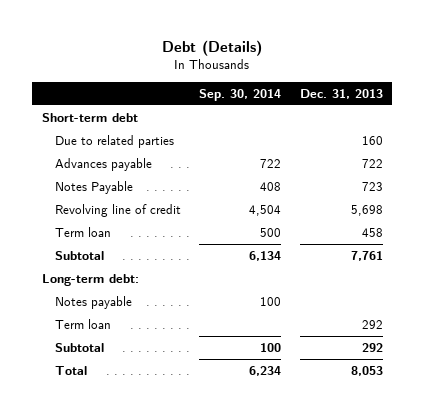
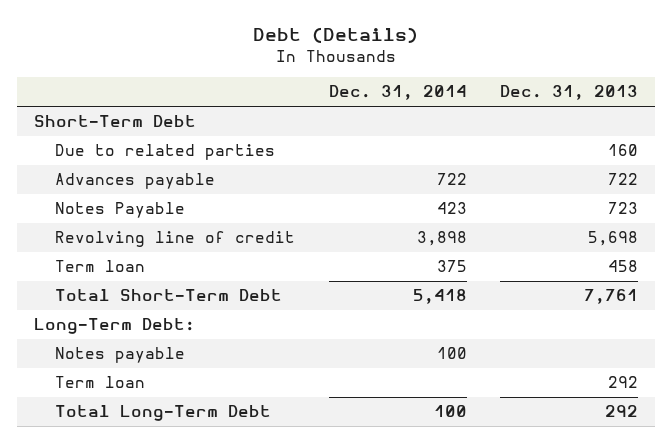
- | Sep. 30, 2014 | Dec. 31, 2013
+ | Dec. 31, 2014 | Dec. 31, 2013
- Short-term debt
+ Short-Term Debt
- Subtotal | 6,134 | 7,761
- Long-term debt:
+ Total Short-Term Debt | 5,418 | 7,761
+ Long-Term Debt:
- Subtotal | 100 | 292
- Total | 6,234 | 8,053
+ Total Long-Term Debt | 100 | 292

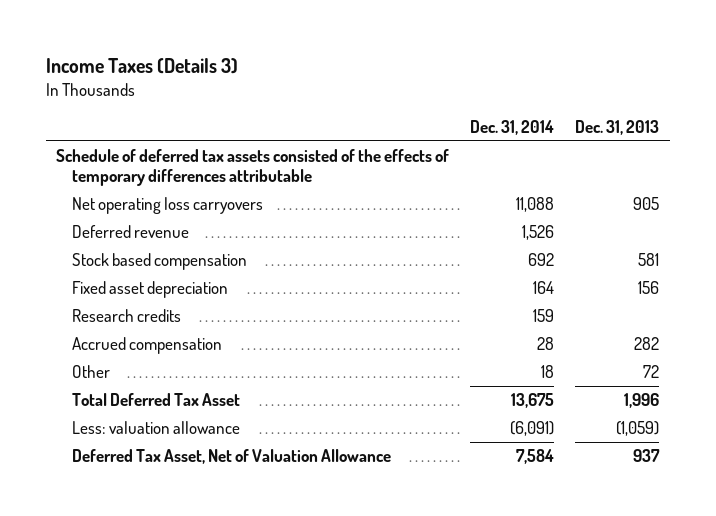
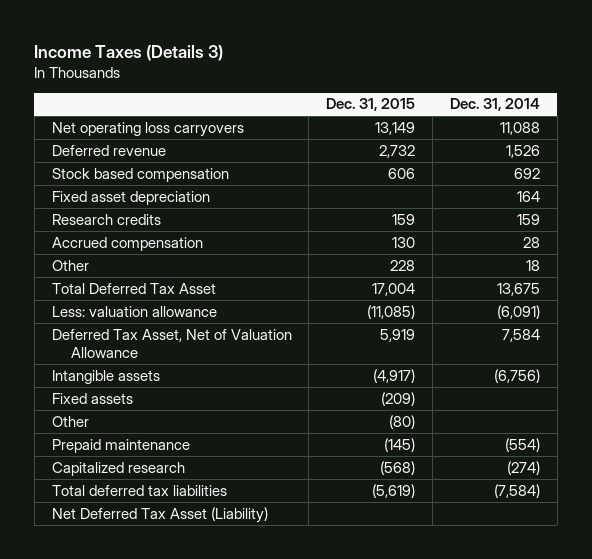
- | Dec. 31, 2014 | Dec. 31, 2013
+ | Dec. 31, 2015 | Dec. 31, 2014
- Schedule of deferred tax assets consisted of the effects of temporary differences attributable
+ Intangible assets | (4,917) | (6,756)
+ Fixed assets | (209) |
+ Other | (80) |
+ Prepaid maintenance | (145) | (554)
+ Capitalized research | (568) | (274)
+ Total deferred tax liabilities | (5,619) | (7,584)
+ Net Deferred Tax Asset (Liability)

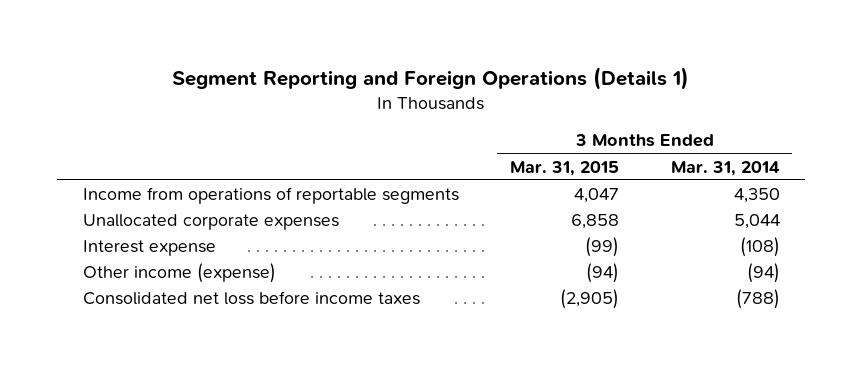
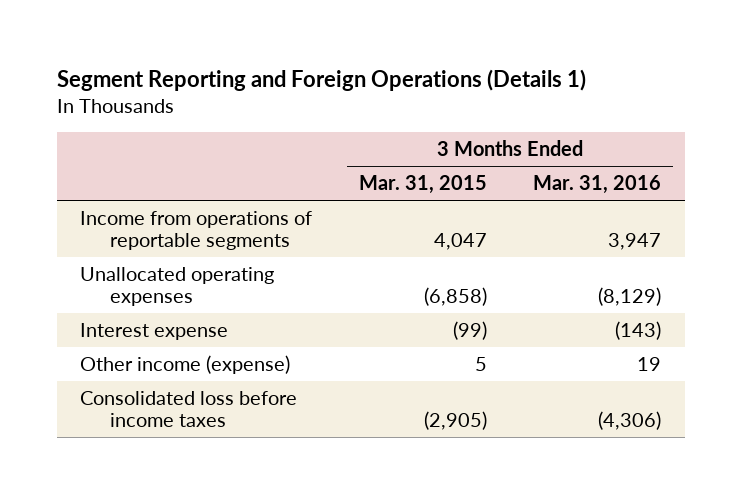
- | 3 Months Ended Mar. 31, 2015 | 3 Months Ended Mar. 31, 2014
+ | 3 Months Ended Mar. 31, 2015 | 3 Months Ended Mar. 31, 2016
- Unallocated corporate expenses | 6,858 | 5,044
+ Unallocated operating expenses | (6,858) | (8,129)
- Other income (expense) | (94) | (94)
- Consolidated net loss before income taxes | (2,905) | (788)
+ Other income (expense) | 5 | 19
+ Consolidated loss before income taxes | (2,905) | (4,306)

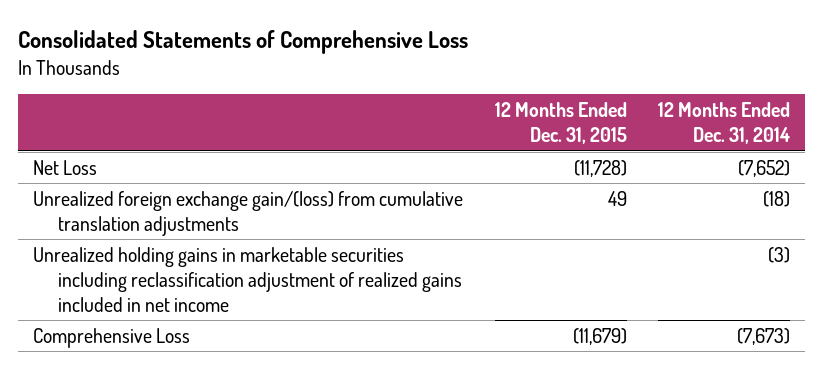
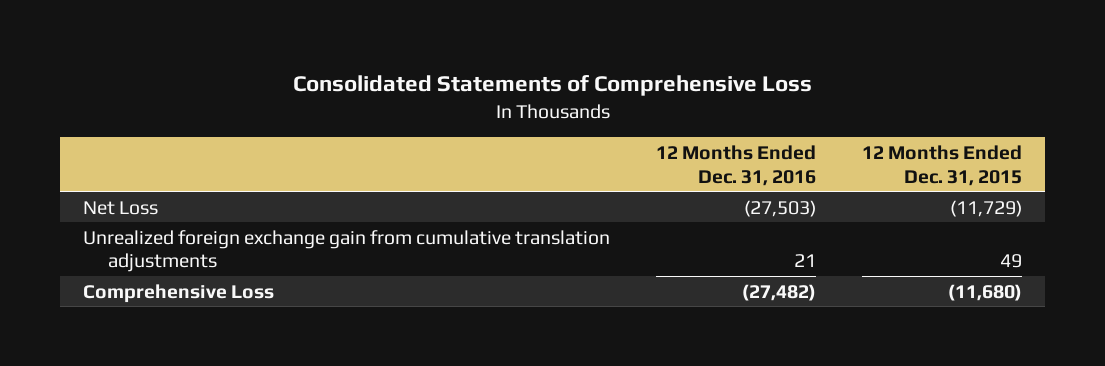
- | 12 Months Ended Dec. 31, 2015 | 12 Months Ended Dec. 31, 2014
+ | 12 Months Ended Dec. 31, 2016 | 12 Months Ended Dec. 31, 2015
- Net Loss | (11,728) | (7,652)
- Unrealized foreign exchange gain/(loss) from cumulative translation adjustments | 49 | (18)
- Unrealized holding gains in marketable securities including reclassification adjustment of realized gains included in net income | | (3)
- Comprehensive Loss | (11,679) | (7,673)
+ Net Loss | (27,503) | (11,729)
+ Unrealized foreign exchange gain from cumulative translation adjustments | 21 | 49
+ Comprehensive Loss | (27,482) | (11,680)

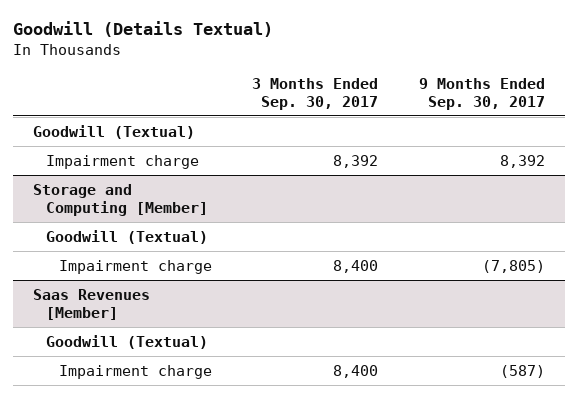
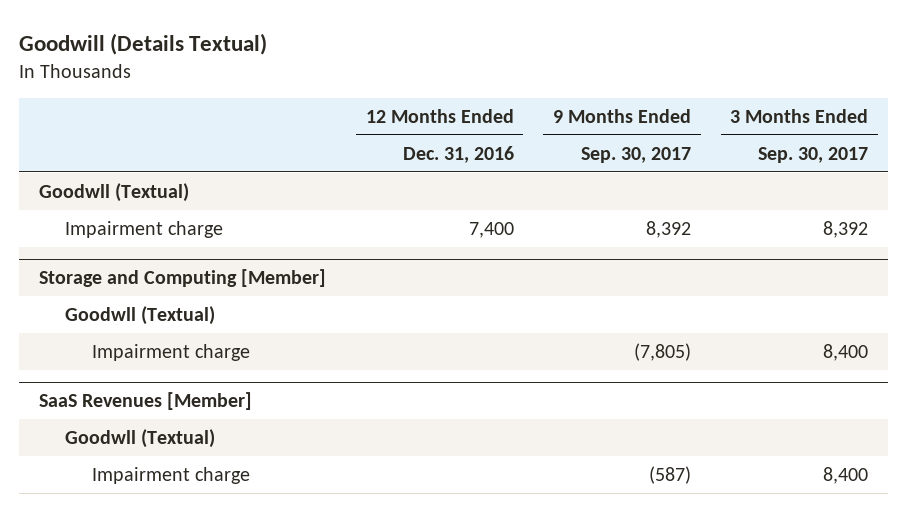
- | 3 Months Ended Sep. 30, 2017 | 9 Months Ended Sep. 30, 2017
+ | 12 Months Ended Dec. 31, 2016 | 9 Months Ended Sep. 30, 2017 | 3 Months Ended Sep. 30, 2017
- Goodwill (Textual)
+ Goodwll (Textual)
@ Storage and Computing [Member]
- Goodwill (Textual)
+ Goodwll (Textual)
- Saas Revenues [Member]
- Goodwill (Textual)
+ SaaS Revenues [Member]
+ Goodwll (Textual)

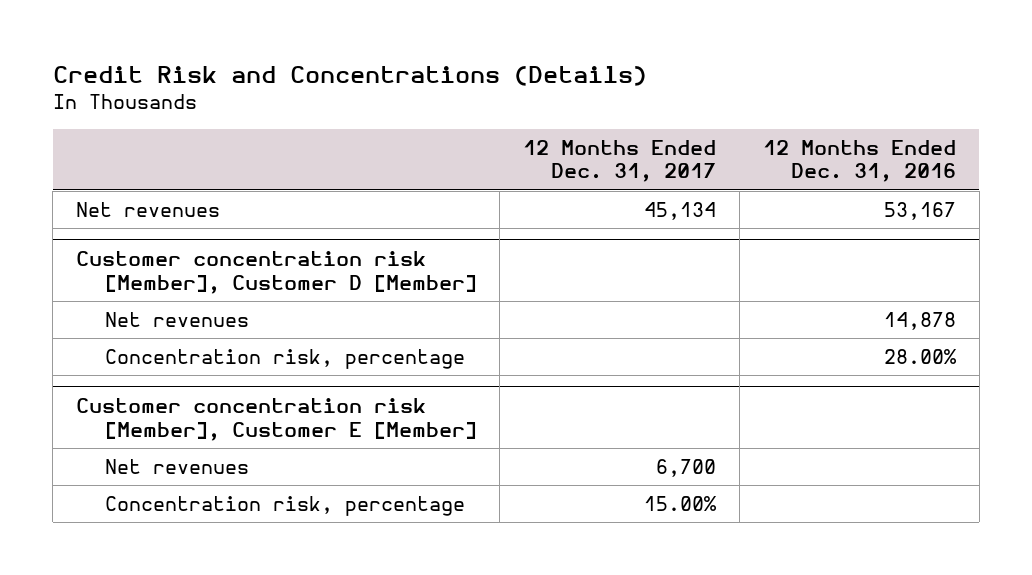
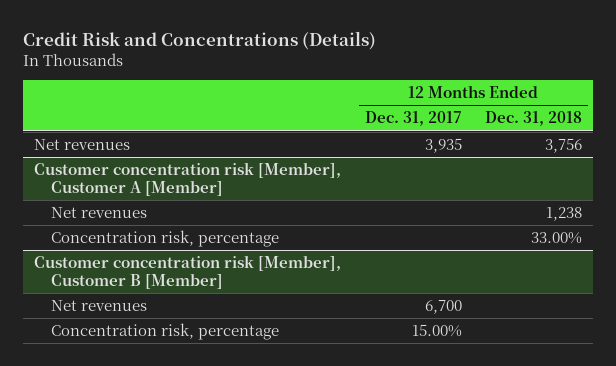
- | 12 Months Ended Dec. 31, 2017 | 12 Months Ended Dec. 31, 2016
+ | 12 Months Ended Dec. 31, 2017 | 12 Months Ended Dec. 31, 2018
- Net revenues | 45,134 | 53,167
- Customer concentration risk [Member], Customer D [Member]
+ Net revenues | 3,935 | 3,756
+ Customer concentration risk [Member], Customer A [Member]
- Customer concentration risk [Member], Customer E [Member]
+ Customer concentration risk [Member], Customer B [Member]

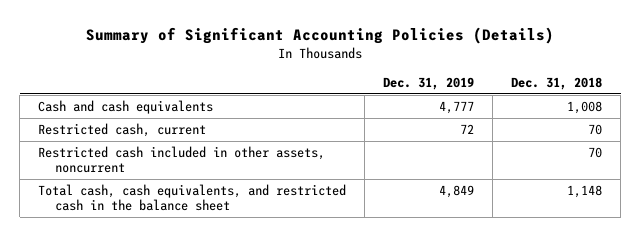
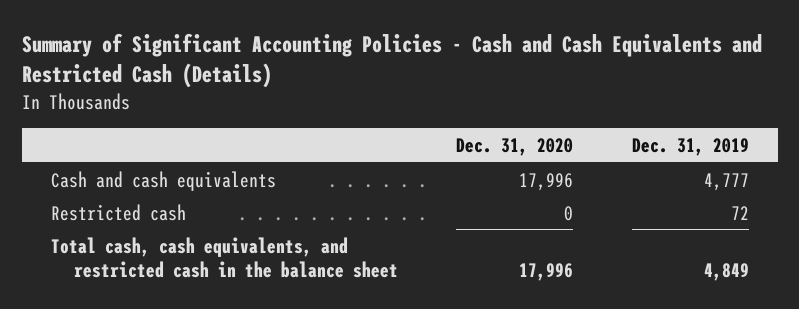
- Summary of Significant Accounting Policies (Details)
+ Summary of Significant Accounting Policies - Cash and Cash Equivalents and Restricted Cash (Details)
- | Dec. 31, 2019 | Dec. 31, 2018
+ | Dec. 31, 2020 | Dec. 31, 2019
- Restricted cash, current | 72 | 70
- Restricted cash included in other assets, noncurrent | | 70
+ Restricted cash | 0 | 72

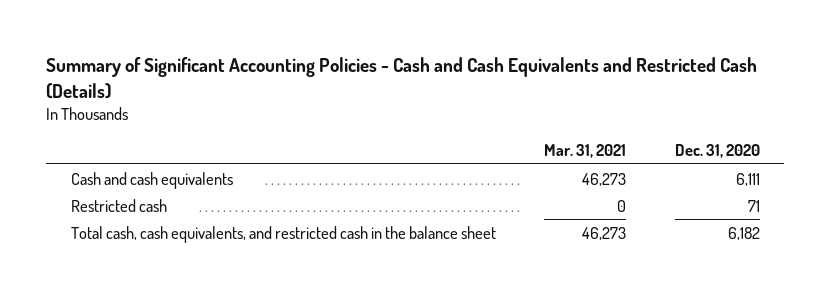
- | Dec. 31, 2020 | Dec. 31, 2019
+ | Mar. 31, 2021 | Dec. 31, 2020
- Cash and cash equivalents | 17,996 | 4,777
- Restricted cash | 0 | 72
- Total cash, cash equivalents, and restricted cash in the balance sheet | 17,996 | 4,849
+ Cash and cash equivalents | 46,273 | 6,111
+ Restricted cash | 0 | 71
+ Total cash, cash equivalents, and restricted cash in the balance sheet | 46,273 | 6,182

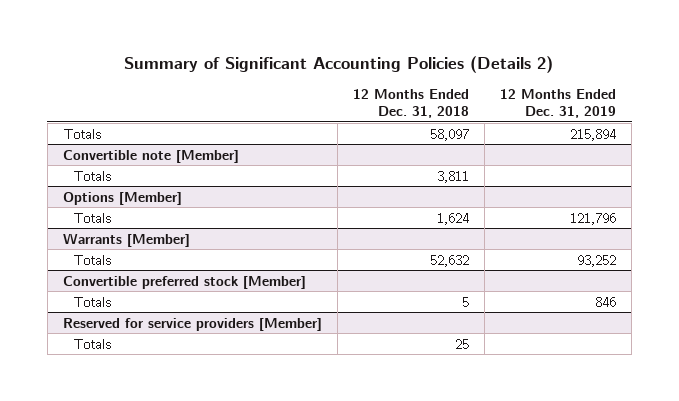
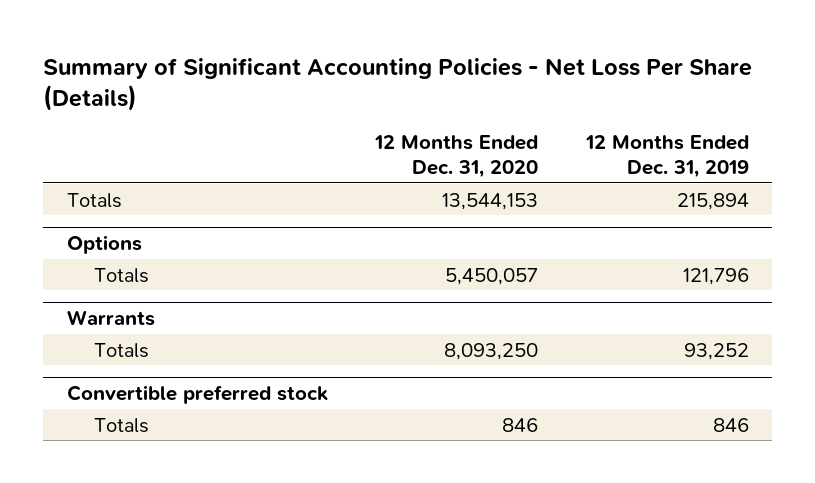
- Summary of Significant Accounting Policies (Details 2)
+ Summary of Significant Accounting Policies - Net Loss Per Share (Details)
- | 12 Months Ended Dec. 31, 2018 | 12 Months Ended Dec. 31, 2019
+ | 12 Months Ended Dec. 31, 2020 | 12 Months Ended Dec. 31, 2019
- Convertible note [Member]
- Totals | 3,811 |
- Options [Member]
+ Options
- Warrants [Member]
+ Warrants
- Convertible preferred stock [Member]
+ Convertible preferred stock
- Reserved for service providers [Member]
- Totals | 25 |

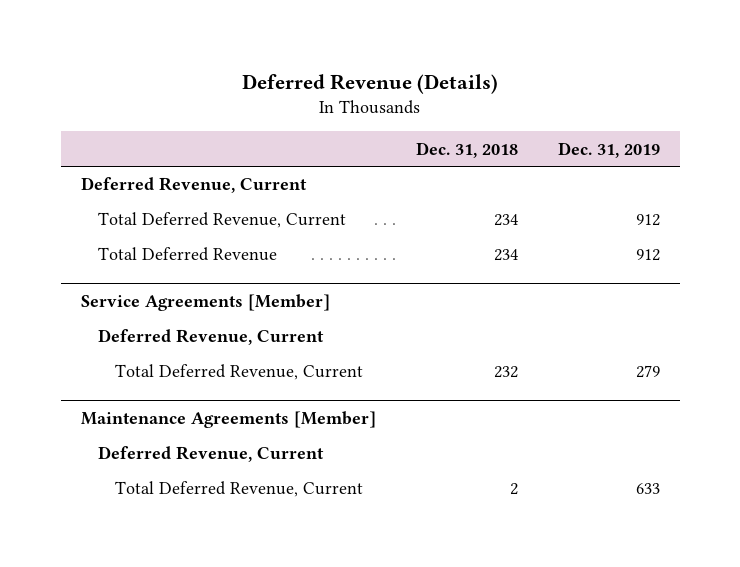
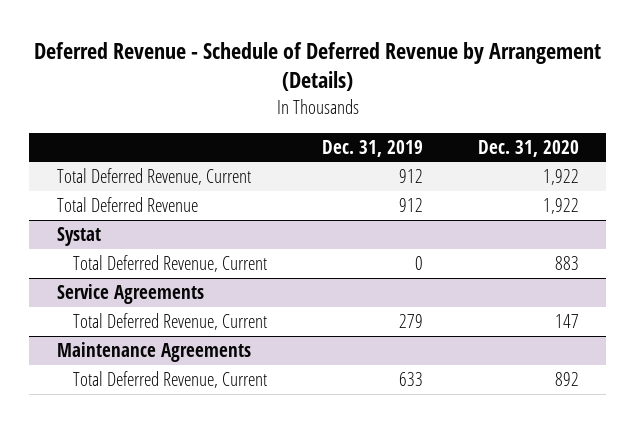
- Deferred Revenue (Details)
+ Deferred Revenue - Schedule of Deferred Revenue by Arrangement (Details)
- | Dec. 31, 2018 | Dec. 31, 2019
+ | Dec. 31, 2019 | Dec. 31, 2020
- Deferred Revenue, Current
- Service Agreements [Member]
- Deferred Revenue, Current
+ Systat
+ Total Deferred Revenue, Current | 0 | 883
+ Service Agreements
- Maintenance Agreements [Member]
- Deferred Revenue, Current
+ Maintenance Agreements

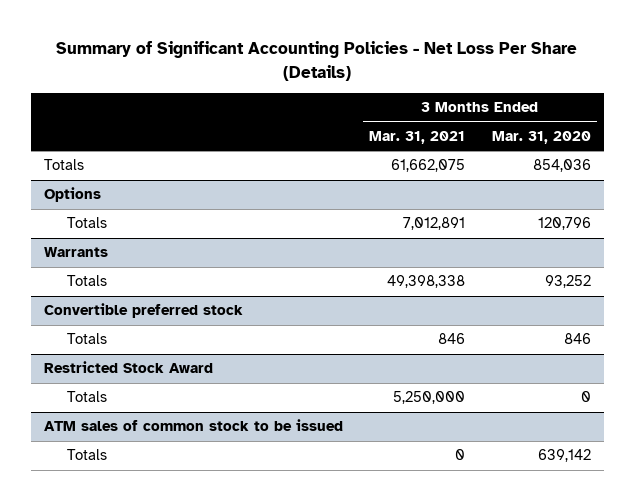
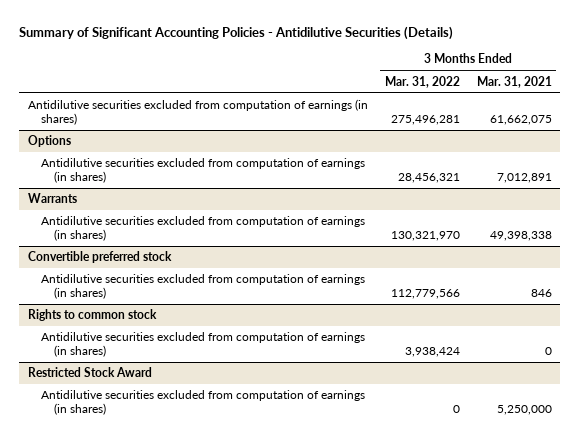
- Summary of Significant Accounting Policies - Net Loss Per Share (Details)
+ Summary of Significant Accounting Policies - Antidilutive Securities (Details)
- | 3 Months Ended Mar. 31, 2021 | 3 Months Ended Mar. 31, 2020
+ | 3 Months Ended Mar. 31, 2022 | 3 Months Ended Mar. 31, 2021
- Totals | 61,662,075 | 854,036
+ Antidilutive securities excluded from computation of earnings (in shares) | 275,496,281 | 61,662,075
@ Options
- Totals | 7,012,891 | 120,796
+ Antidilutive securities excluded from computation of earnings (in shares) | 28,456,321 | 7,012,891
@ Warrants
- Totals | 49,398,338 | 93,252
+ Antidilutive securities excluded from computation of earnings (in shares) | 130,321,970 | 49,398,338
@ Convertible preferred stock
- Totals | 846 | 846
+ Antidilutive securities excluded from computation of earnings (in shares) | 112,779,566 | 846
+ Rights to common stock
+ Antidilutive securities excluded from computation of earnings (in shares) | 3,938,424 | 0
@ Restricted Stock Award
- Totals | 5,250,000 | 0
- ATM sales of common stock to be issued
- Totals | 0 | 639,142
@ Restricted Stock Award
+ Antidilutive securities excluded from computation of earnings (in shares) | 0 | 5,250,000

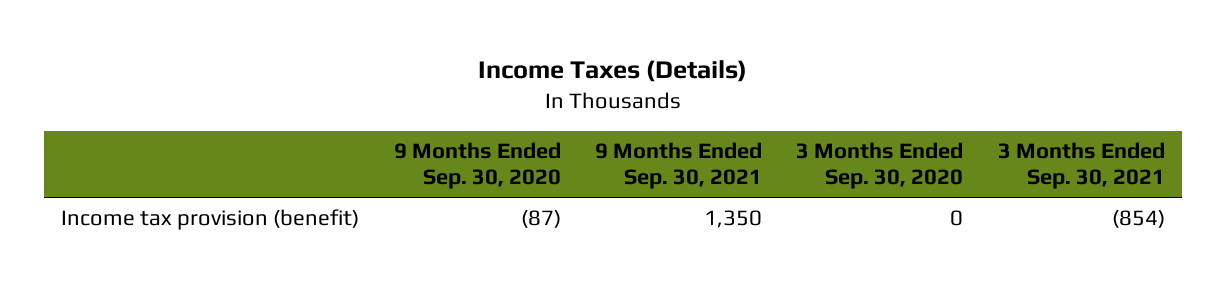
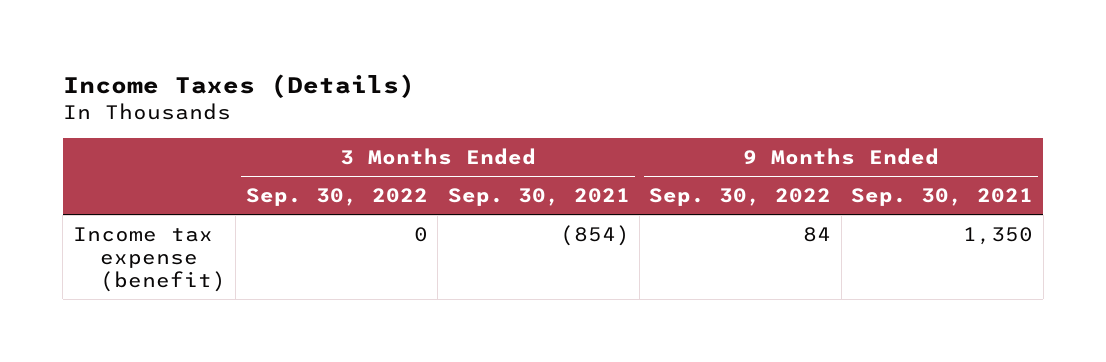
- | 9 Months Ended Sep. 30, 2020 | 9 Months Ended Sep. 30, 2021 | 3 Months Ended Sep. 30, 2020 | 3 Months Ended Sep. 30, 2021
+ | 3 Months Ended Sep. 30, 2022 | 3 Months Ended Sep. 30, 2021 | 9 Months Ended Sep. 30, 2022 | 9 Months Ended Sep. 30, 2021
- Income tax provision (benefit) | (87) | 1,350 | 0 | (854)
+ Income tax expense (benefit) | 0 | (854) | 84 | 1,350

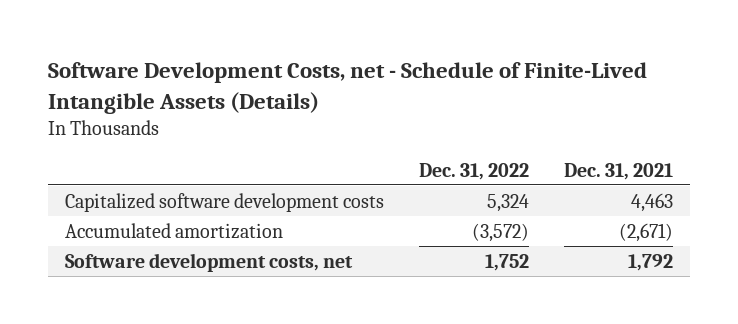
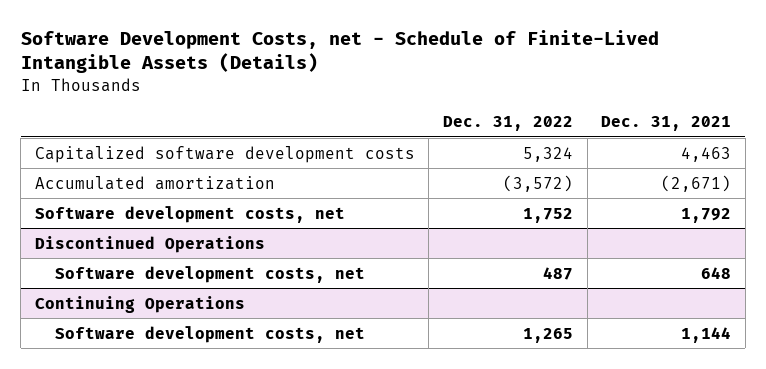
+ Discontinued Operations
+ Software development costs, net | 487 | 648
+ Continuing Operations
+ Software development costs, net | 1,265 | 1,144

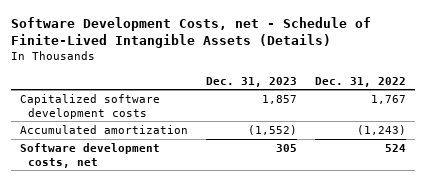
- | Dec. 31, 2022 | Dec. 31, 2021
+ | Dec. 31, 2023 | Dec. 31, 2022
- Capitalized software development costs | 5,324 | 4,463
- Accumulated amortization | (3,572) | (2,671)
- Software development costs, net | 1,752 | 1,792
- Discontinued Operations
- Software development costs, net | 487 | 648
- Continuing Operations
- Software development costs, net | 1,265 | 1,144
+ Capitalized software development costs | 1,857 | 1,767
+ Accumulated amortization | (1,552) | (1,243)
+ Software development costs, net | 305 | 524

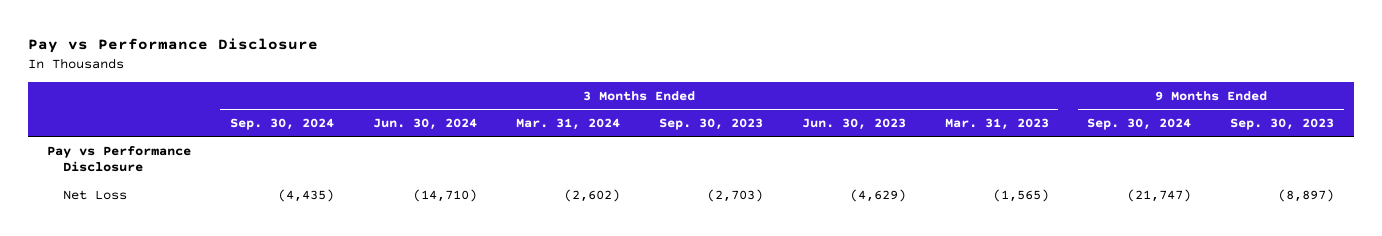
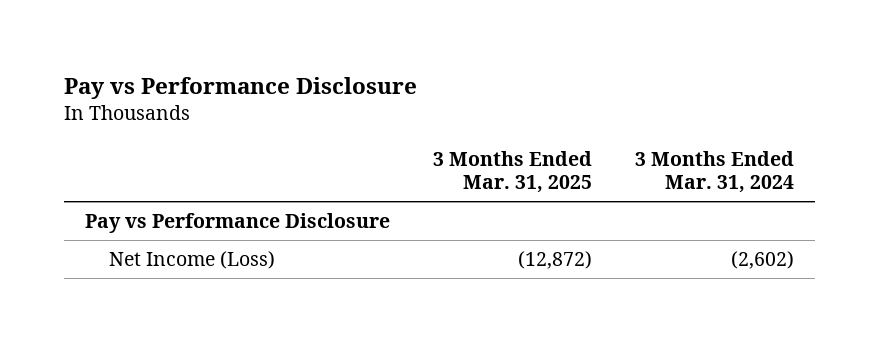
- | 3 Months Ended Sep. 30, 2024 | 3 Months Ended Jun. 30, 2024 | 3 Months Ended Mar. 31, 2024 | 3 Months Ended Sep. 30, 2023 | 3 Months Ended Jun. 30, 2023 | 3 Months Ended Mar. 31, 2023 | 9 Months Ended Sep. 30, 2024 | 9 Months Ended Sep. 30, 2023
+ | 3 Months Ended Mar. 31, 2025 | 3 Months Ended Mar. 31, 2024
- Net Loss | (4,435) | (14,710) | (2,602) | (2,703) | (4,629) | (1,565) | (21,747) | (8,897)
+ Net Income (Loss) | (12,872) | (2,602)

